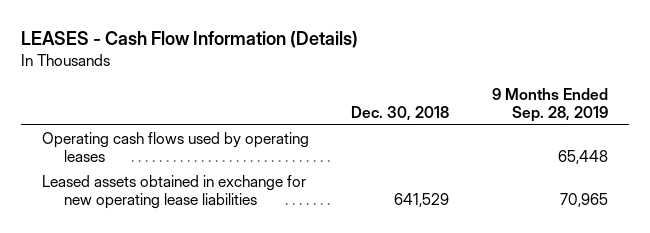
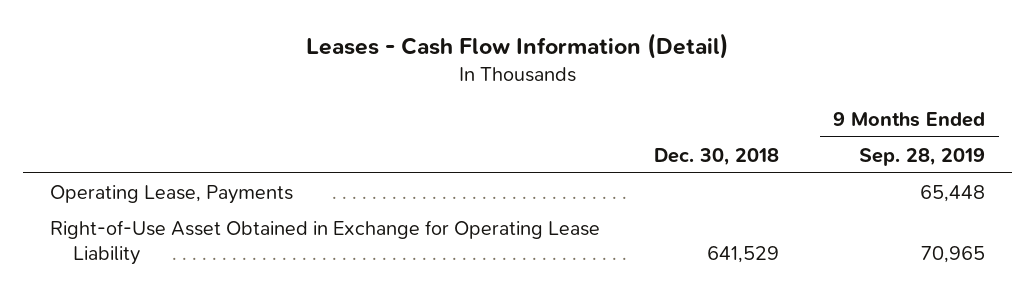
- LEASES - Cash Flow Information (Details)
+ Leases - Cash Flow Information (Detail)
- Operating cash flows used by operating leases | | 65,448
- Leased assets obtained in exchange for new operating lease liabilities | 641,529 | 70,965
+ Operating Lease, Payments | | 65,448
+ Right-of-Use Asset Obtained in Exchange for Operating Lease Liability | 641,529 | 70,965

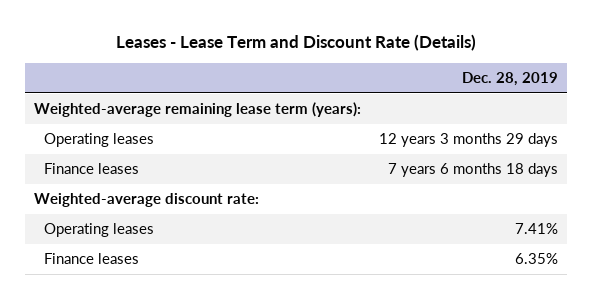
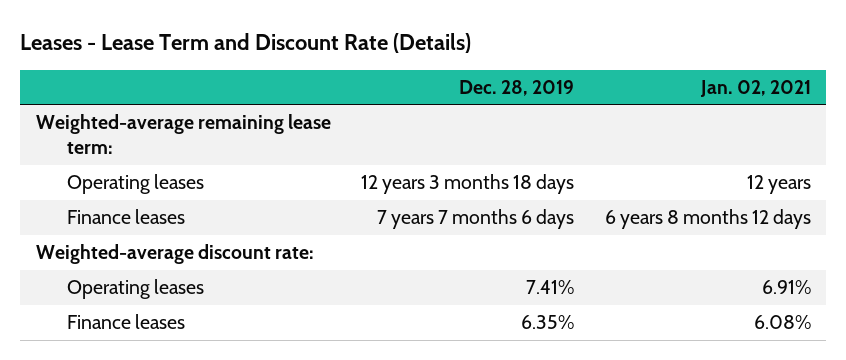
- | Dec. 28, 2019
+ | Dec. 28, 2019 | Jan. 02, 2021
- Weighted-average remaining lease term (years):
- Operating leases | 12 years 3 months 29 days
- Finance leases | 7 years 6 months 18 days
+ Weighted-average remaining lease term:
+ Operating leases | 12 years 3 months 18 days | 12 years
+ Finance leases | 7 years 7 months 6 days | 6 years 8 months 12 days

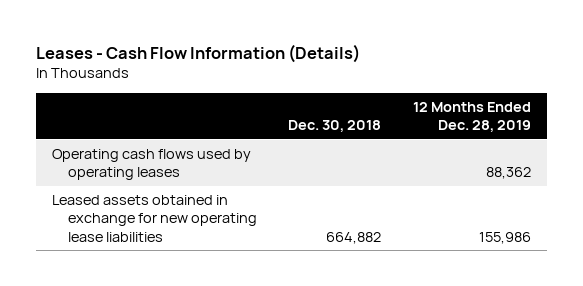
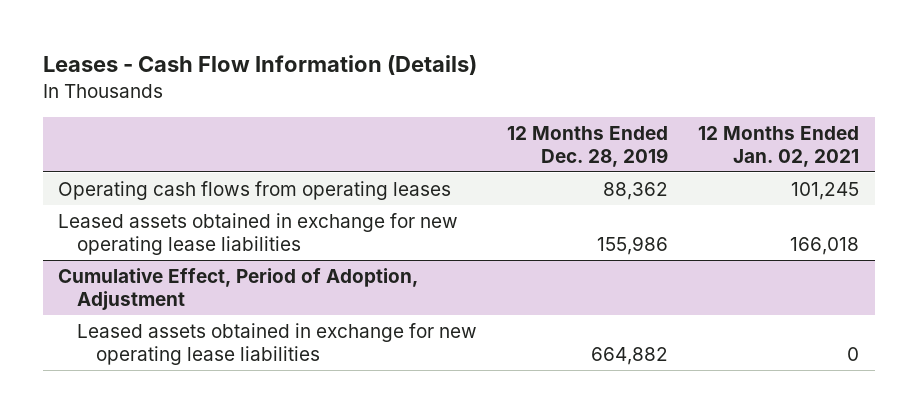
- | Dec. 30, 2018 | 12 Months Ended Dec. 28, 2019
+ | 12 Months Ended Dec. 28, 2019 | 12 Months Ended Jan. 02, 2021
- Operating cash flows used by operating leases | | 88,362
+ Operating cash flows from operating leases | 88,362 | 101,245
+ Cumulative Effect, Period of Adoption, Adjustment
+ Leased assets obtained in exchange for new operating lease liabilities | 664,882 | 0

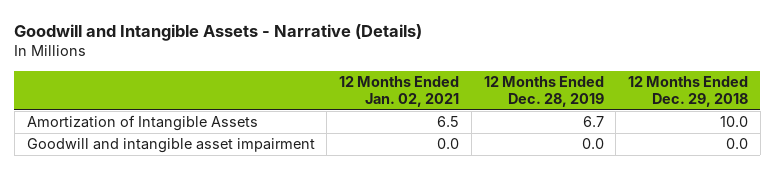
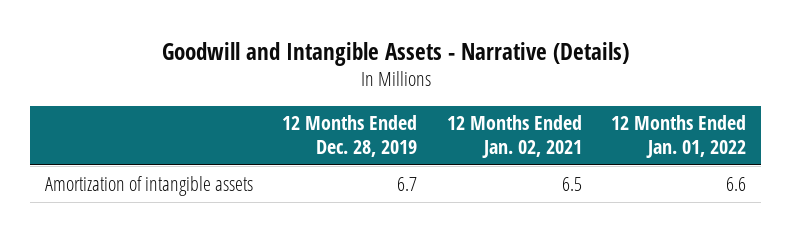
- | 12 Months Ended Jan. 02, 2021 | 12 Months Ended Dec. 28, 2019 | 12 Months Ended Dec. 29, 2018
+ | 12 Months Ended Dec. 28, 2019 | 12 Months Ended Jan. 02, 2021 | 12 Months Ended Jan. 01, 2022
- Amortization of Intangible Assets | 6.5 | 6.7 | 10.0
- Goodwill and intangible asset impairment | 0.0 | 0.0 | 0.0
+ Amortization of intangible assets | 6.7 | 6.5 | 6.6

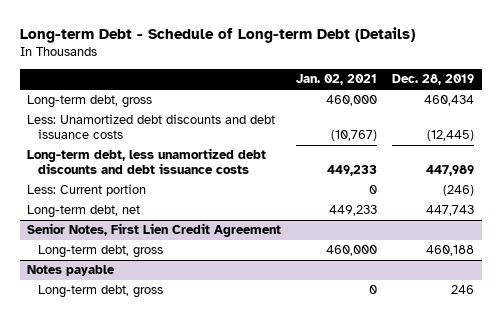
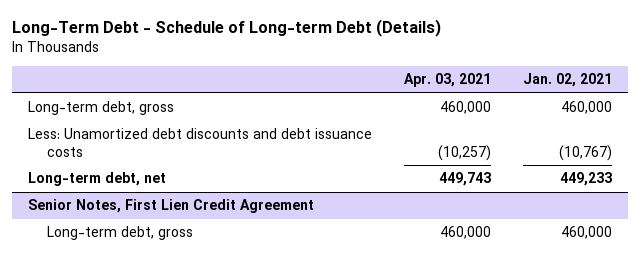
- Long-term Debt - Schedule of Long-term Debt (Details)
+ Long-Term Debt - Schedule of Long-term Debt (Details)
- | Jan. 02, 2021 | Dec. 28, 2019
+ | Apr. 03, 2021 | Jan. 02, 2021
- Long-term debt, less unamortized debt discounts and debt issuance costs | 449,233 | 447,989
- Less: Current portion | 0 | (246)
- Notes payable
- Long-term debt, gross | 0 | 246

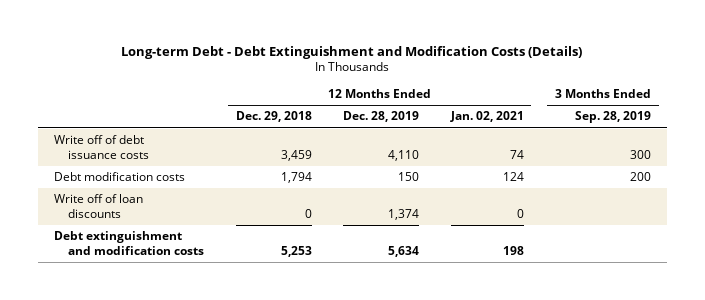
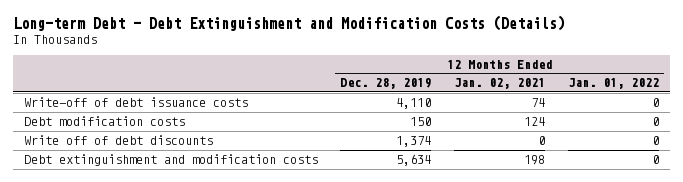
- | 12 Months Ended Dec. 29, 2018 | 12 Months Ended Dec. 28, 2019 | 12 Months Ended Jan. 02, 2021 | 3 Months Ended Sep. 28, 2019
+ | 12 Months Ended Dec. 28, 2019 | 12 Months Ended Jan. 02, 2021 | 12 Months Ended Jan. 01, 2022
- Write off of debt issuance costs | 3,459 | 4,110 | 74 | 300
+ Write-off of debt issuance costs | 4,110 | 74 | 0
- Write off of loan discounts | 0 | 1,374 | 0 |
+ Write off of debt discounts | 1,374 | 0 | 0

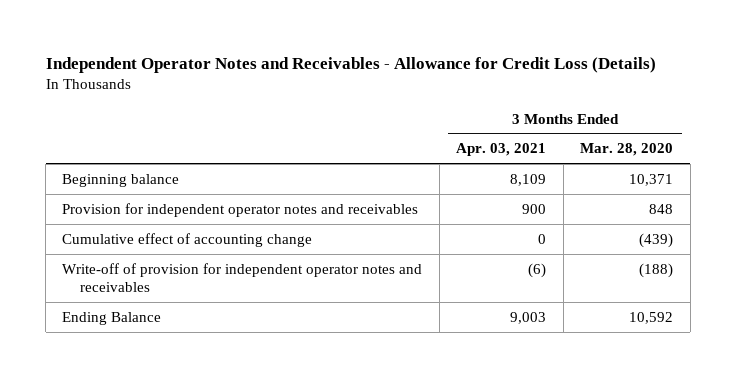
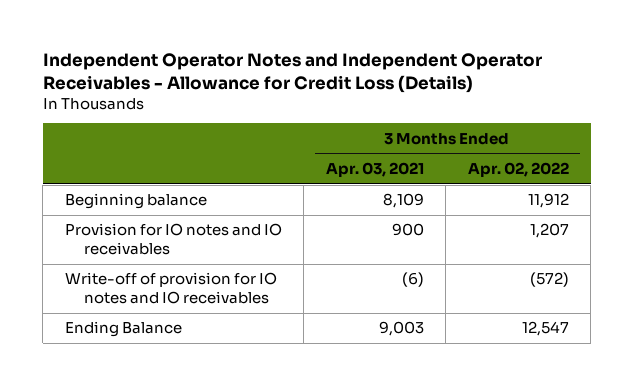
- Independent Operator Notes and Receivables - Allowance for Credit Loss (Details)
+ Independent Operator Notes and Independent Operator Receivables - Allowance for Credit Loss (Details)
- | 3 Months Ended Apr. 03, 2021 | 3 Months Ended Mar. 28, 2020
+ | 3 Months Ended Apr. 03, 2021 | 3 Months Ended Apr. 02, 2022
- Provision for independent operator notes and receivables | 900 | 848
- Cumulative effect of accounting change | 0 | (439)
- Write-off of provision for independent operator notes and receivables | (6) | (188)
+ Provision for IO notes and IO receivables | 900 | 1,207
+ Write-off of provision for IO notes and IO receivables | (6) | (572)

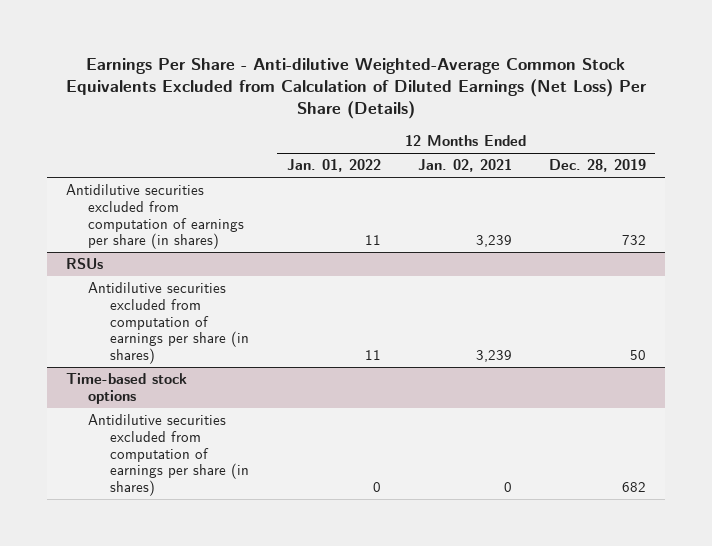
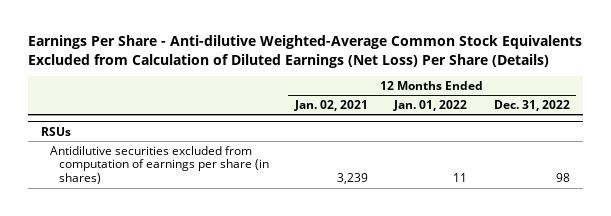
- | 12 Months Ended Jan. 01, 2022 | 12 Months Ended Jan. 02, 2021 | 12 Months Ended Dec. 28, 2019
+ | 12 Months Ended Jan. 02, 2021 | 12 Months Ended Jan. 01, 2022 | 12 Months Ended Dec. 31, 2022
- Antidilutive securities excluded from computation of earnings per share (in shares) | 11 | 3,239 | 732
- Time-based stock options
- Antidilutive securities excluded from computation of earnings per share (in shares) | 0 | 0 | 682

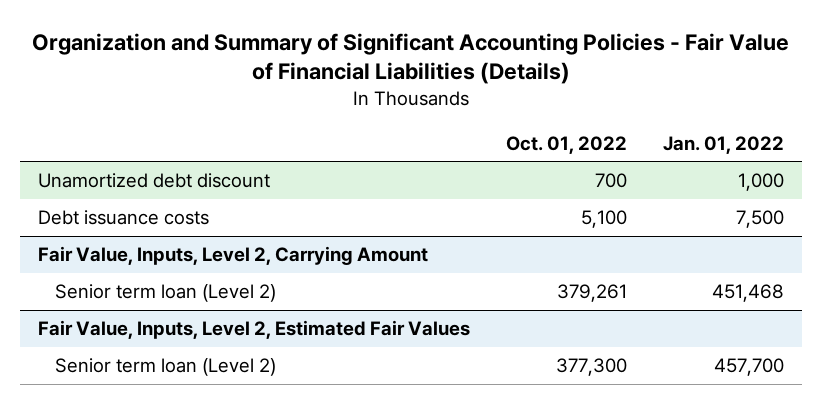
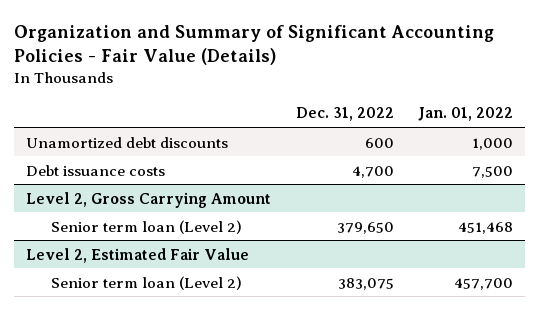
- Organization and Summary of Significant Accounting Policies - Fair Value of Financial Liabilities (Details)
+ Organization and Summary of Significant Accounting Policies - Fair Value (Details)
- | Oct. 01, 2022 | Jan. 01, 2022
+ | Dec. 31, 2022 | Jan. 01, 2022
- Unamortized debt discount | 700 | 1,000
+ Unamortized debt discounts | 600 | 1,000
- Fair Value, Inputs, Level 2, Carrying Amount
+ Level 2, Gross Carrying Amount
- Fair Value, Inputs, Level 2, Estimated Fair Values
+ Level 2, Estimated Fair Value

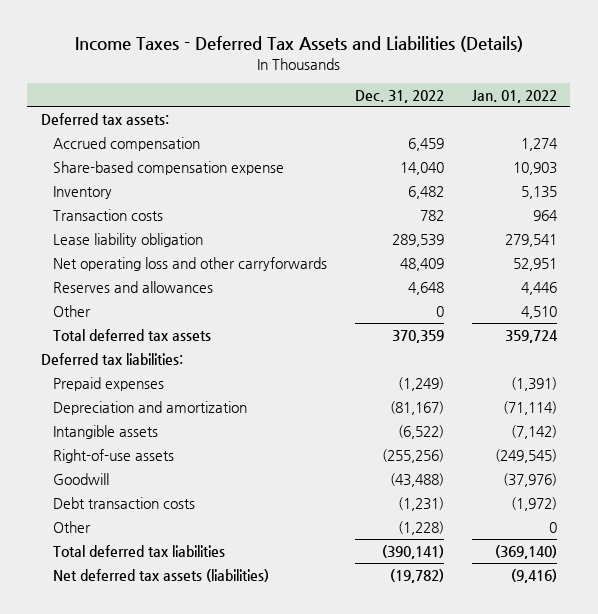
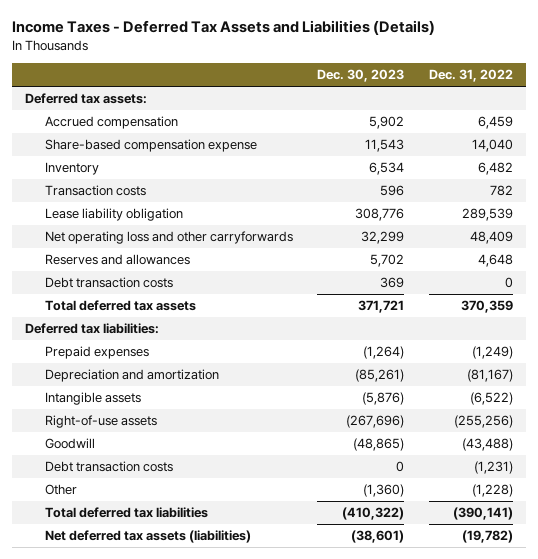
- | Dec. 31, 2022 | Jan. 01, 2022
+ | Dec. 30, 2023 | Dec. 31, 2022
- Other | 0 | 4,510
+ Debt transaction costs | 369 | 0

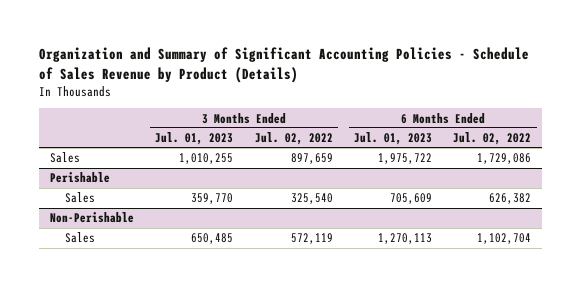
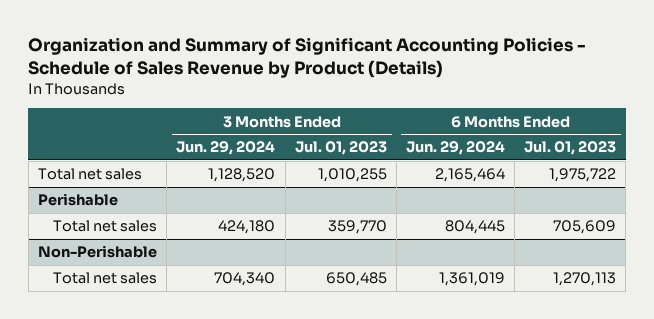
- | 3 Months Ended Jul. 01, 2023 | 3 Months Ended Jul. 02, 2022 | 6 Months Ended Jul. 01, 2023 | 6 Months Ended Jul. 02, 2022
+ | 3 Months Ended Jun. 29, 2024 | 3 Months Ended Jul. 01, 2023 | 6 Months Ended Jun. 29, 2024 | 6 Months Ended Jul. 01, 2023
- Sales | 1,010,255 | 897,659 | 1,975,722 | 1,729,086
+ Total net sales | 1,128,520 | 1,010,255 | 2,165,464 | 1,975,722
@ Perishable
- Sales | 359,770 | 325,540 | 705,609 | 626,382
+ Total net sales | 424,180 | 359,770 | 804,445 | 705,609
@ Non-Perishable
- Sales | 650,485 | 572,119 | 1,270,113 | 1,102,704
+ Total net sales | 704,340 | 650,485 | 1,361,019 | 1,270,113

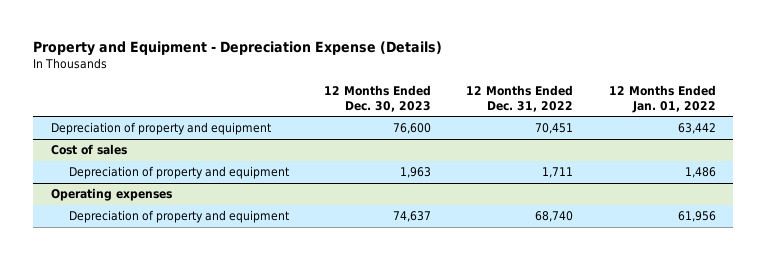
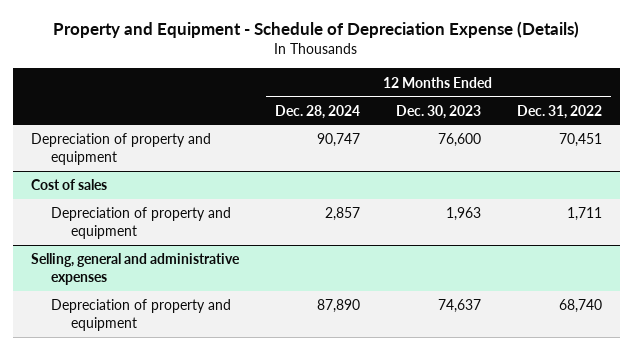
- Property and Equipment - Depreciation Expense (Details)
+ Property and Equipment - Schedule of Depreciation Expense (Details)
- | 12 Months Ended Dec. 30, 2023 | 12 Months Ended Dec. 31, 2022 | 12 Months Ended Jan. 01, 2022
+ | 12 Months Ended Dec. 28, 2024 | 12 Months Ended Dec. 30, 2023 | 12 Months Ended Dec. 31, 2022
- Operating expenses
+ Selling, general and administrative expenses

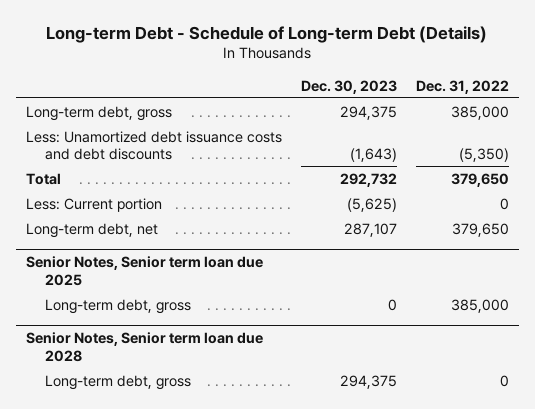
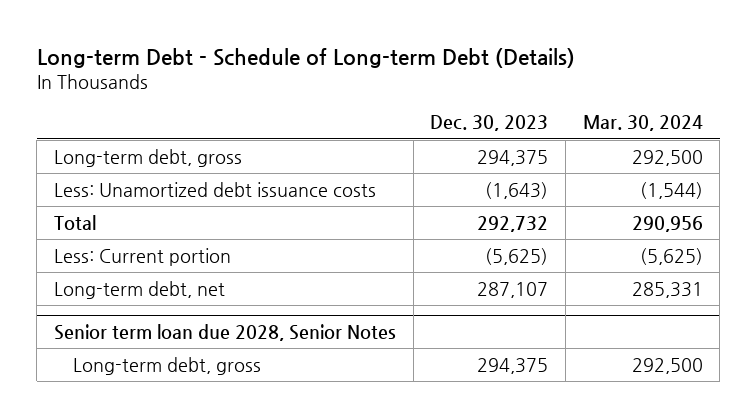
- | Dec. 30, 2023 | Dec. 31, 2022
+ | Dec. 30, 2023 | Mar. 30, 2024
- Less: Unamortized debt issuance costs and debt discounts | (1,643) | (5,350)
+ Less: Unamortized debt issuance costs | (1,643) | (1,544)
- Senior Notes, Senior term loan due 2025
- Long-term debt, gross | 0 | 385,000
- Senior Notes, Senior term loan due 2028
+ Senior term loan due 2028, Senior Notes

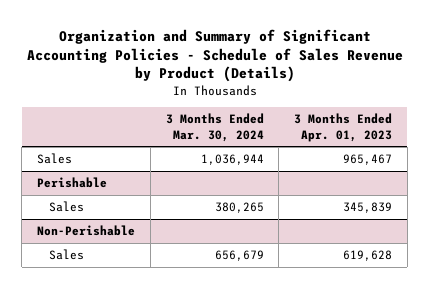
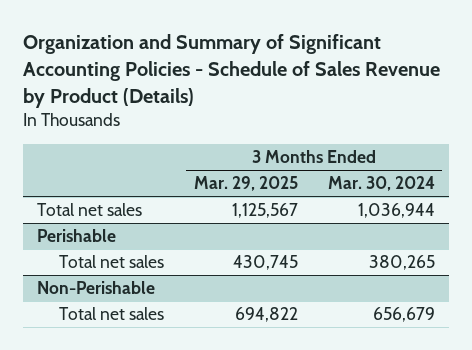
- | 3 Months Ended Mar. 30, 2024 | 3 Months Ended Apr. 01, 2023
+ | 3 Months Ended Mar. 29, 2025 | 3 Months Ended Mar. 30, 2024
- Sales | 1,036,944 | 965,467
+ Total net sales | 1,125,567 | 1,036,944
@ Perishable
- Sales | 380,265 | 345,839
+ Total net sales | 430,745 | 380,265
@ Non-Perishable
- Sales | 656,679 | 619,628
+ Total net sales | 694,822 | 656,679

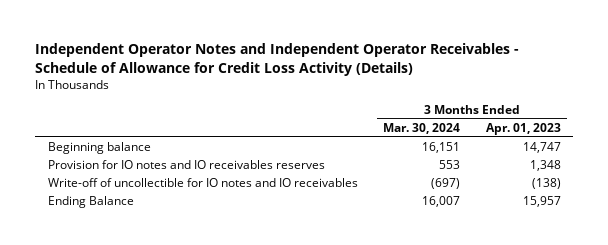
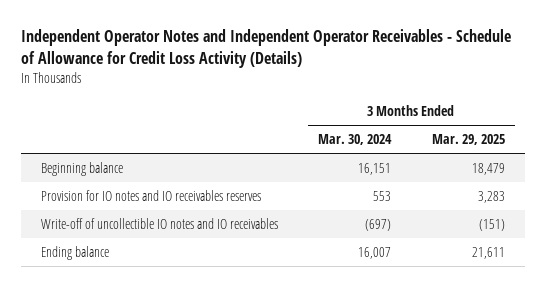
- | 3 Months Ended Mar. 30, 2024 | 3 Months Ended Apr. 01, 2023
+ | 3 Months Ended Mar. 30, 2024 | 3 Months Ended Mar. 29, 2025
- Write-off of uncollectible for IO notes and IO receivables | (697) | (138)
- Ending Balance | 16,007 | 15,957
+ Write-off of uncollectible IO notes and IO receivables | (697) | (151)
+ Ending balance | 16,007 | 21,611

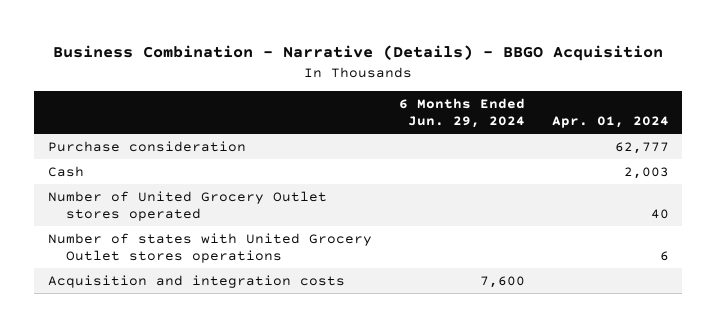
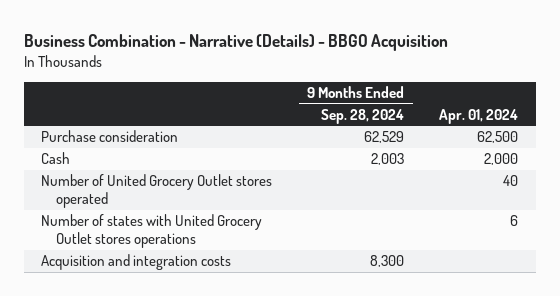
- | 6 Months Ended Jun. 29, 2024 | Apr. 01, 2024
+ | 9 Months Ended Sep. 28, 2024 | Apr. 01, 2024
- Purchase consideration | | 62,777
- Cash | | 2,003
+ Purchase consideration | 62,529 | 62,500
+ Cash | 2,003 | 2,000

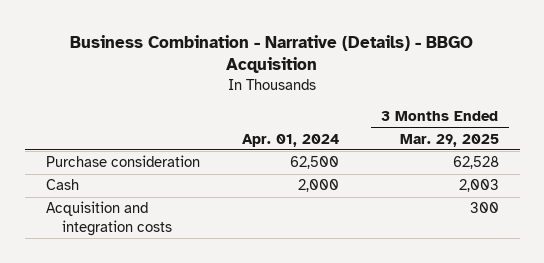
- | 9 Months Ended Sep. 28, 2024 | Apr. 01, 2024
+ | Apr. 01, 2024 | 3 Months Ended Mar. 29, 2025
- Number of United Grocery Outlet stores operated | | 40
- Number of states with United Grocery Outlet stores operations | | 6

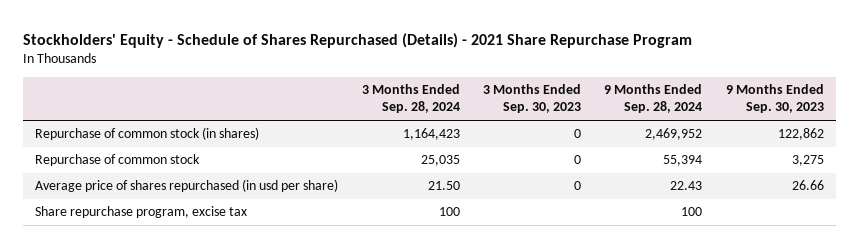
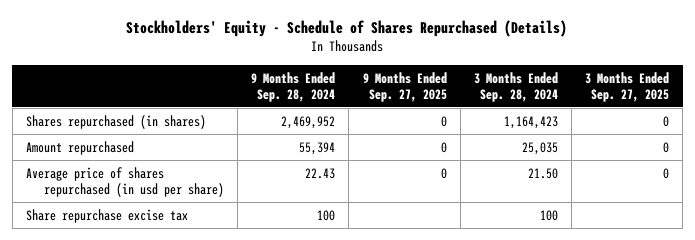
- Stockholders' Equity - Schedule of Shares Repurchased (Details) - 2021 Share Repurchase Program
+ Stockholders' Equity - Schedule of Shares Repurchased (Details)
- | 3 Months Ended Sep. 28, 2024 | 3 Months Ended Sep. 30, 2023 | 9 Months Ended Sep. 28, 2024 | 9 Months Ended Sep. 30, 2023
+ | 9 Months Ended Sep. 28, 2024 | 9 Months Ended Sep. 27, 2025 | 3 Months Ended Sep. 28, 2024 | 3 Months Ended Sep. 27, 2025
- Repurchase of common stock (in shares) | 1,164,423 | 0 | 2,469,952 | 122,862
- Repurchase of common stock | 25,035 | 0 | 55,394 | 3,275
+ Shares repurchased (in shares) | 2,469,952 | 0 | 1,164,423 | 0
+ Amount repurchased | 55,394 | 0 | 25,035 | 0
- Share repurchase program, excise tax | 100 | | 100 |
+ Share repurchase excise tax | 100 | | 100 |

